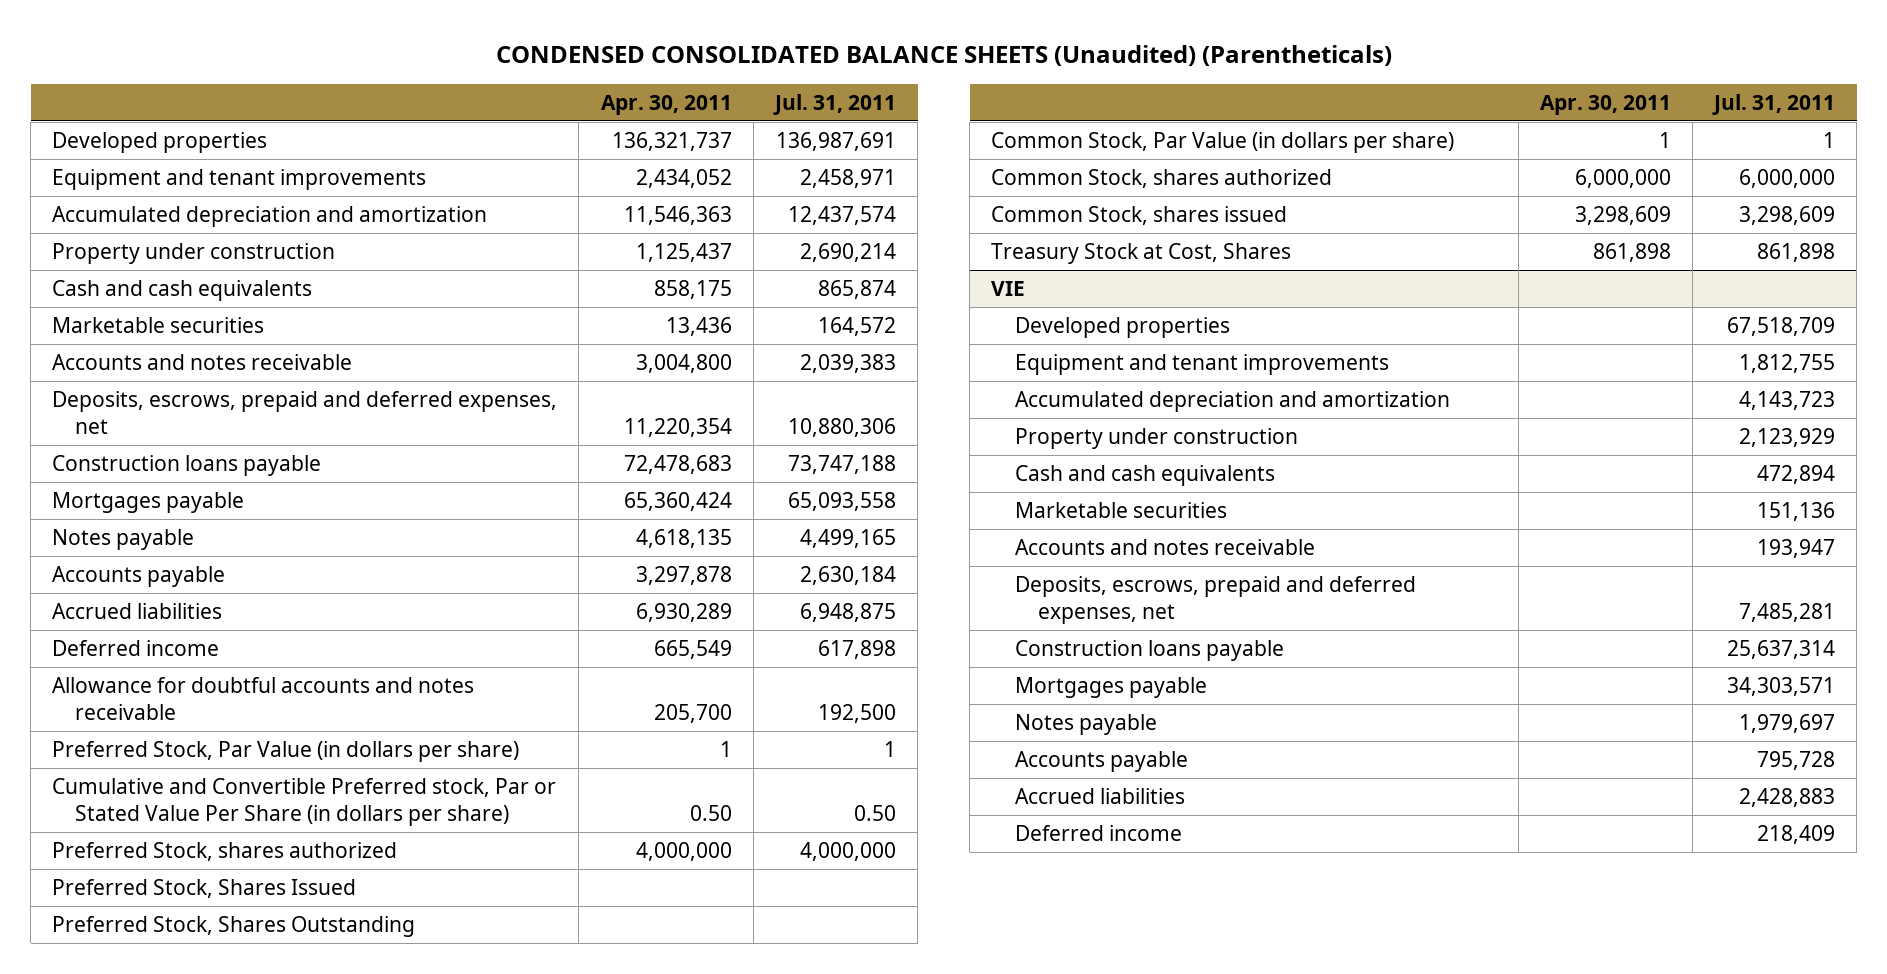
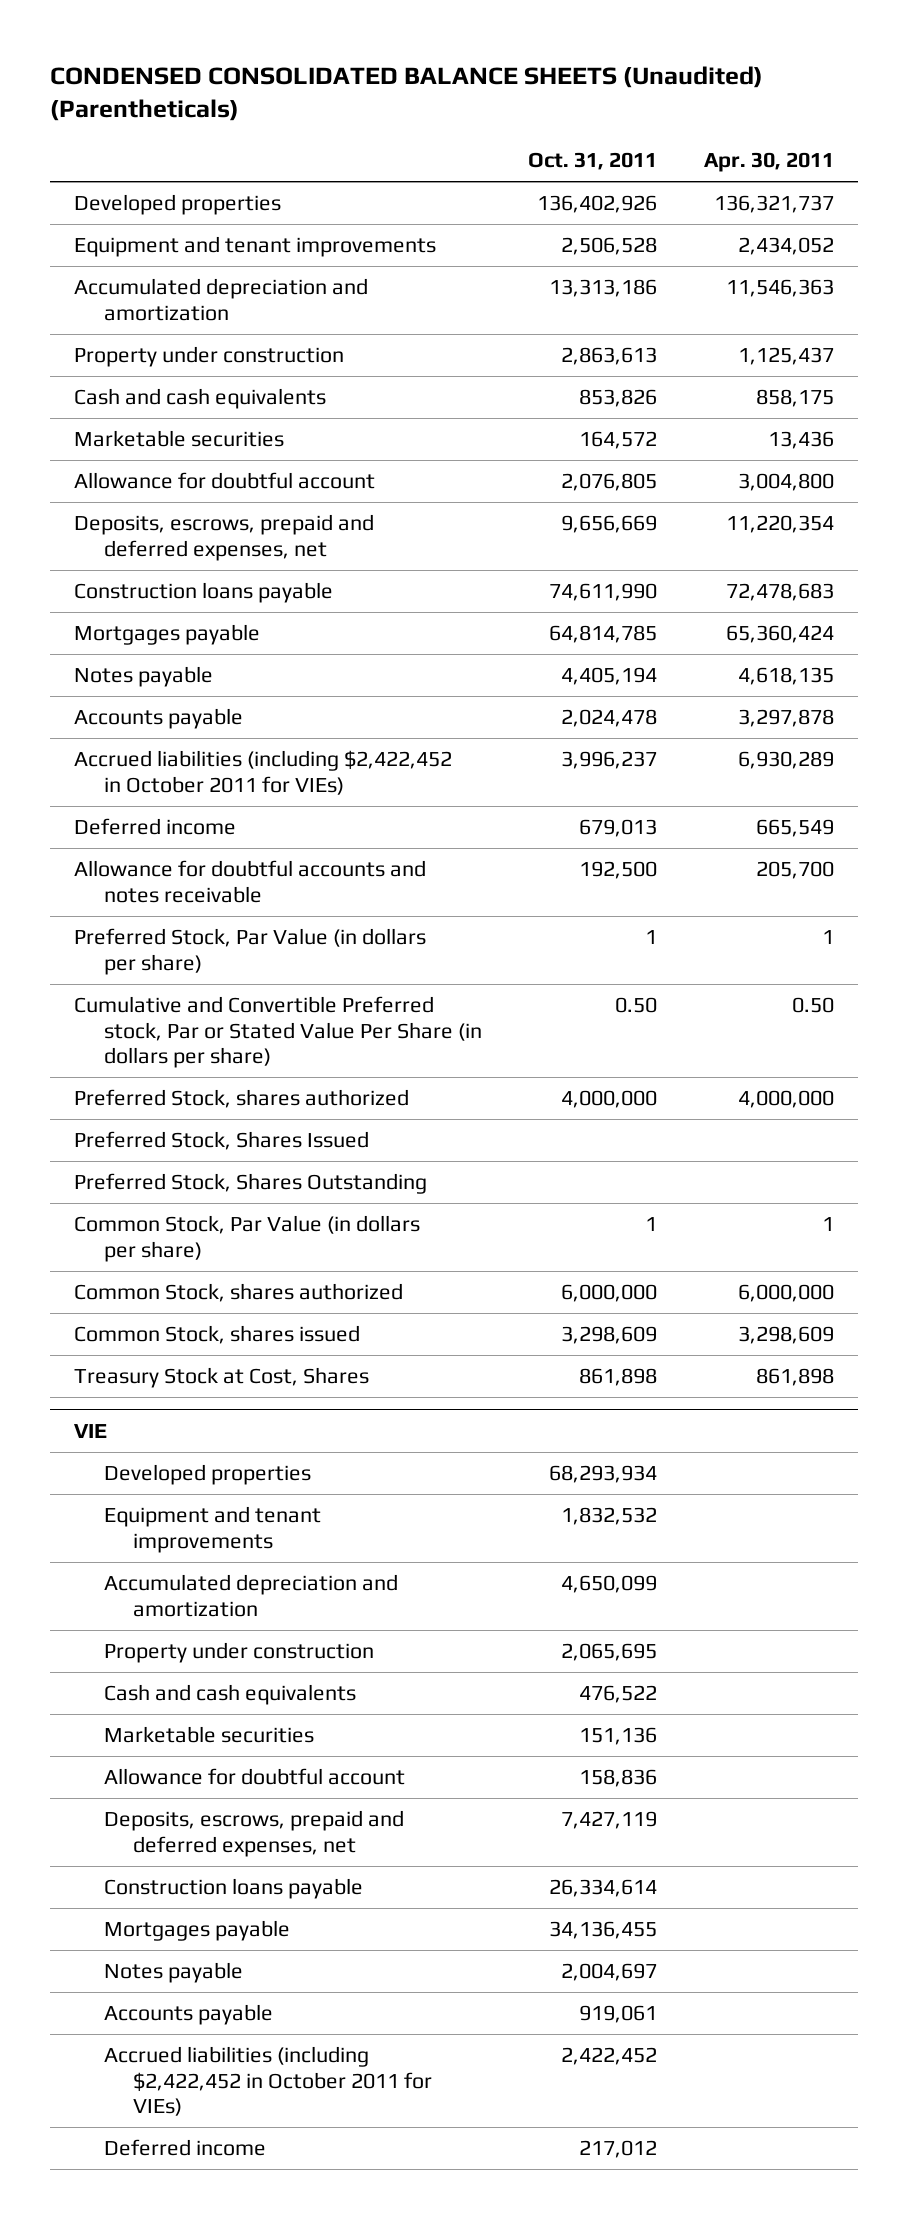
- | Apr. 30, 2011 | Jul. 31, 2011
+ | Oct. 31, 2011 | Apr. 30, 2011
- Accounts and notes receivable | 3,004,800 | 2,039,383
+ Allowance for doubtful account | 2,076,805 | 3,004,800
- Accrued liabilities | 6,930,289 | 6,948,875
+ Accrued liabilities (including $2,422,452 in October 2011 for VIEs) | 3,996,237 | 6,930,289
@ VIE
- Accounts and notes receivable | | 193,947
+ Allowance for doubtful account | 158,836 |
- Accrued liabilities | | 2,428,883
+ Accrued liabilities (including $2,422,452 in October 2011 for VIEs) | 2,422,452 |

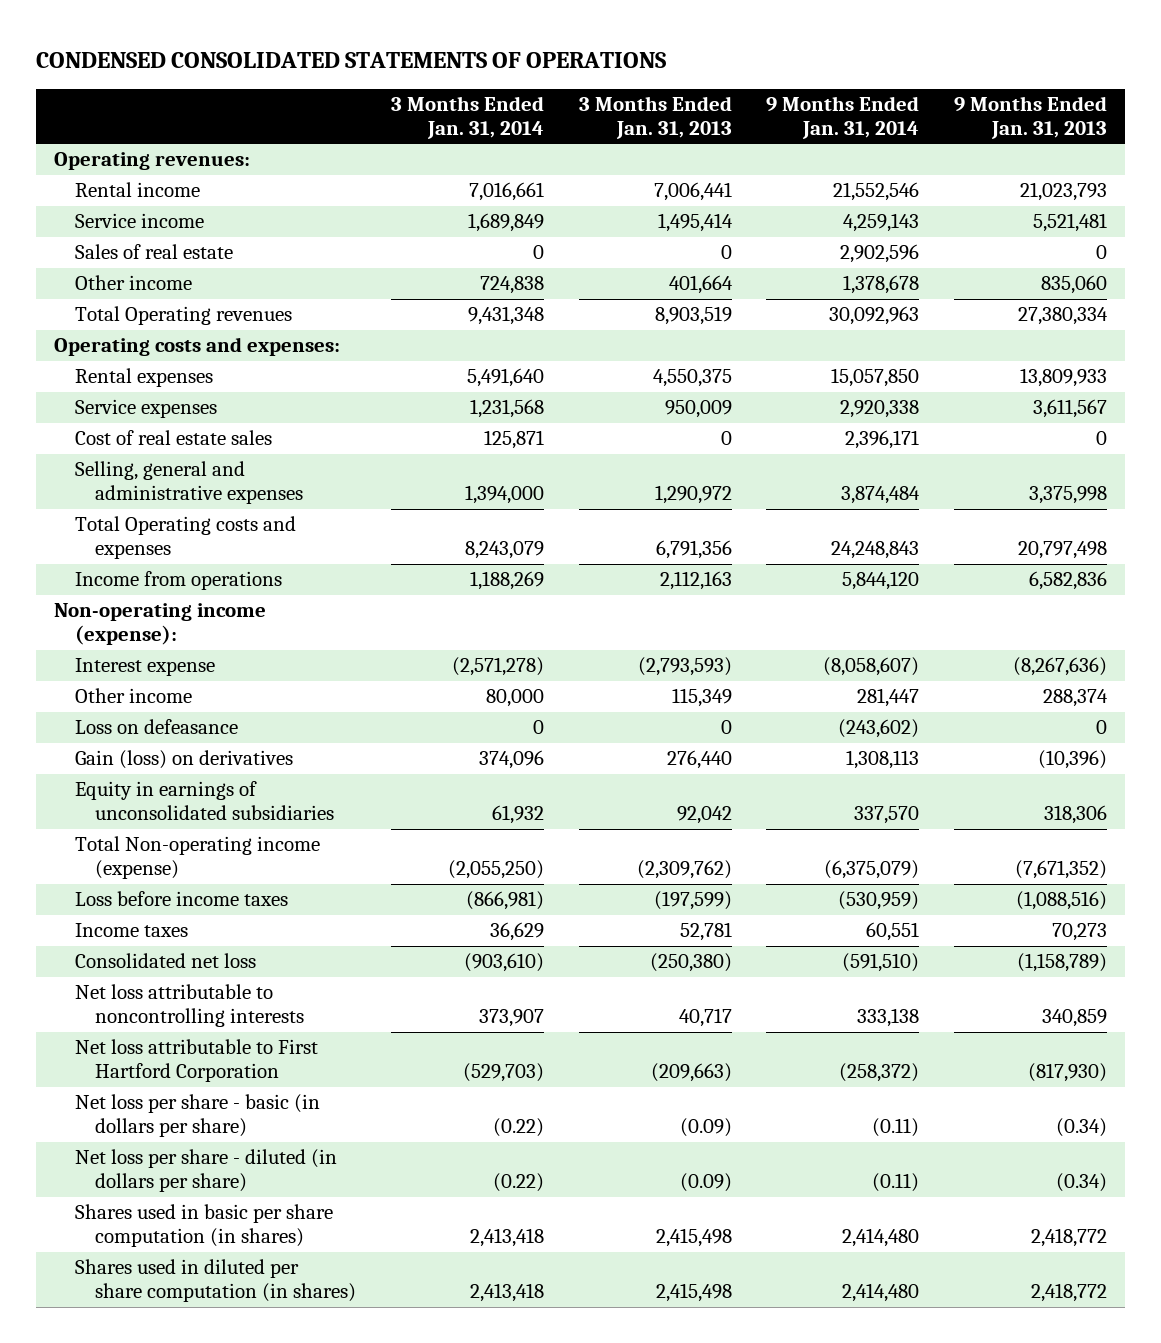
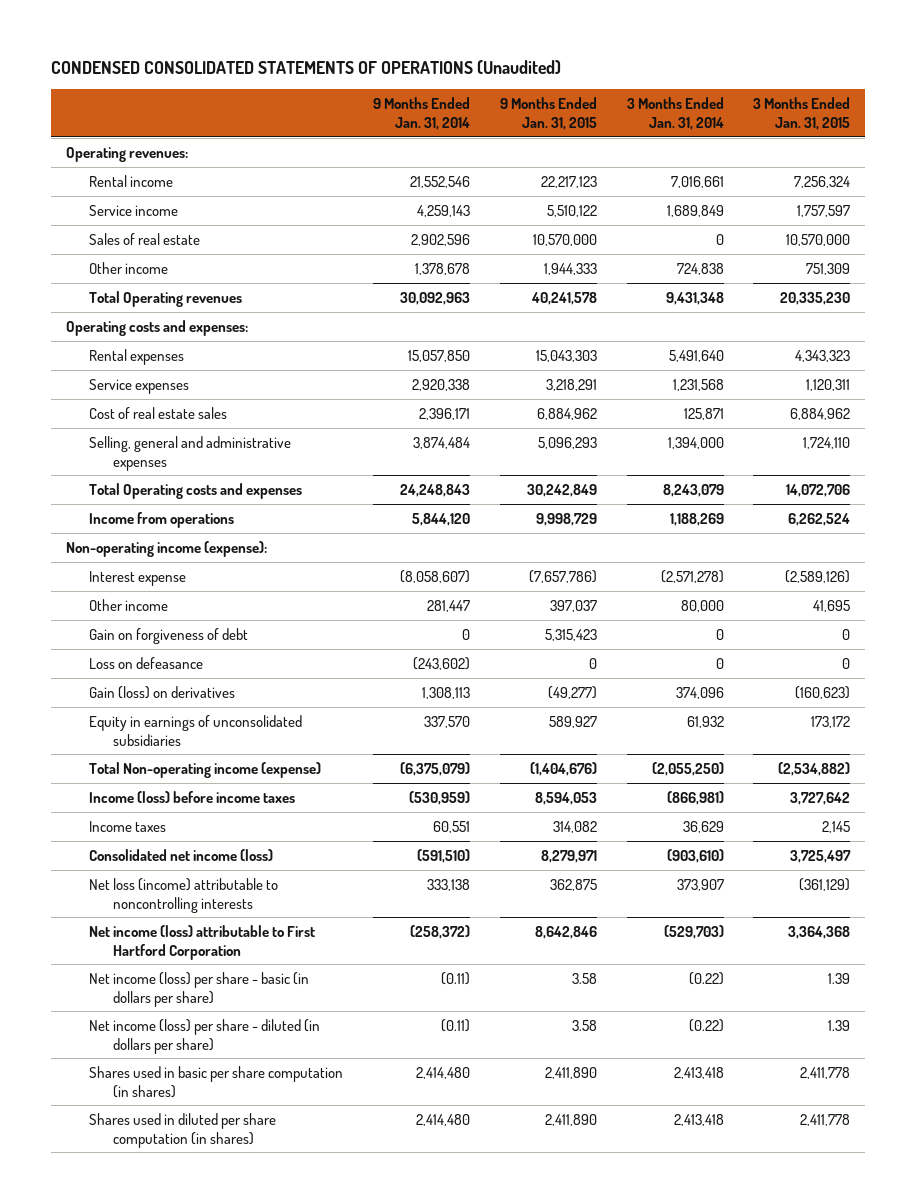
- CONDENSED CONSOLIDATED STATEMENTS OF OPERATIONS
+ CONDENSED CONSOLIDATED STATEMENTS OF OPERATIONS (Unaudited)
- | 3 Months Ended Jan. 31, 2014 | 3 Months Ended Jan. 31, 2013 | 9 Months Ended Jan. 31, 2014 | 9 Months Ended Jan. 31, 2013
+ | 9 Months Ended Jan. 31, 2014 | 9 Months Ended Jan. 31, 2015 | 3 Months Ended Jan. 31, 2014 | 3 Months Ended Jan. 31, 2015
+ Gain on forgiveness of debt | 0 | 5,315,423 | 0 | 0
- Loss before income taxes | (866,981) | (197,599) | (530,959) | (1,088,516)
+ Income (loss) before income taxes | (530,959) | 8,594,053 | (866,981) | 3,727,642
- Consolidated net loss | (903,610) | (250,380) | (591,510) | (1,158,789)
- Net loss attributable to noncontrolling interests | 373,907 | 40,717 | 333,138 | 340,859
- Net loss attributable to First Hartford Corporation | (529,703) | (209,663) | (258,372) | (817,930)
- Net loss per share - basic (in dollars per share) | (0.22) | (0.09) | (0.11) | (0.34)
- Net loss per share - diluted (in dollars per share) | (0.22) | (0.09) | (0.11) | (0.34)
+ Consolidated net income (loss) | (591,510) | 8,279,971 | (903,610) | 3,725,497
+ Net loss (income) attributable to noncontrolling interests | 333,138 | 362,875 | 373,907 | (361,129)
+ Net income (loss) attributable to First Hartford Corporation | (258,372) | 8,642,846 | (529,703) | 3,364,368
+ Net income (loss) per share - basic (in dollars per share) | (0.11) | 3.58 | (0.22) | 1.39
+ Net income (loss) per share - diluted (in dollars per share) | (0.11) | 3.58 | (0.22) | 1.39

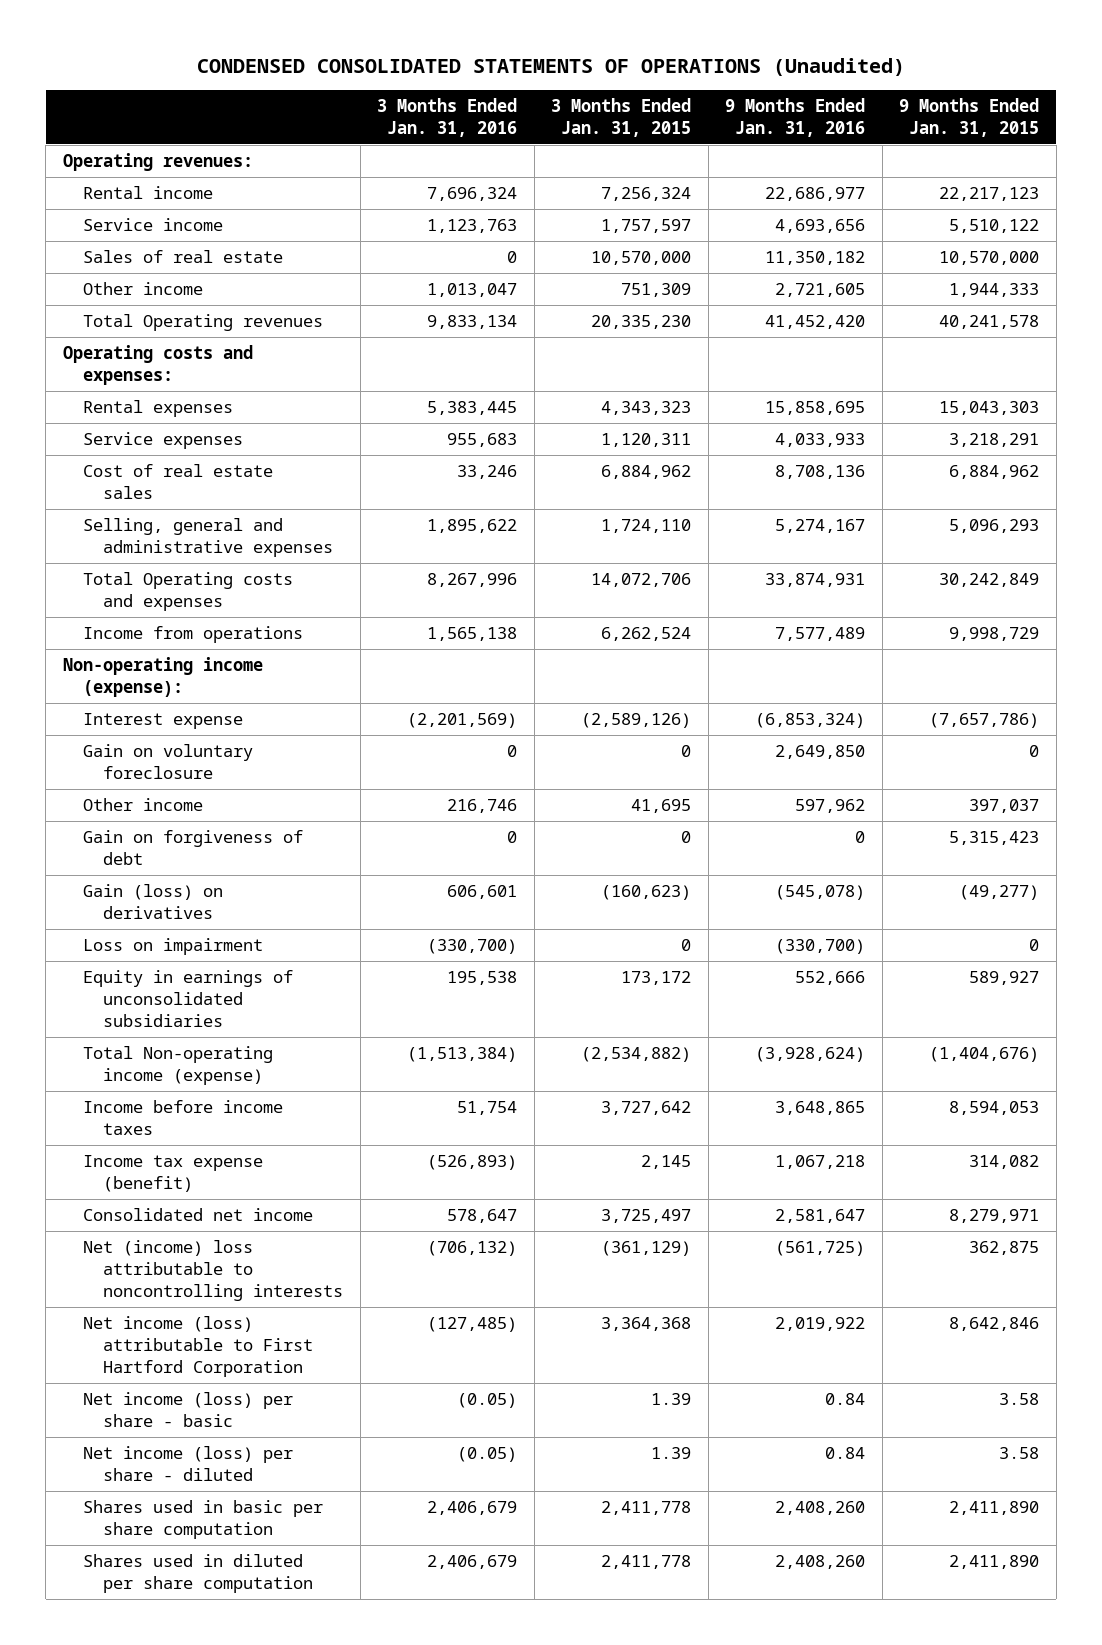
- | 9 Months Ended Jan. 31, 2014 | 9 Months Ended Jan. 31, 2015 | 3 Months Ended Jan. 31, 2014 | 3 Months Ended Jan. 31, 2015
+ | 3 Months Ended Jan. 31, 2016 | 3 Months Ended Jan. 31, 2015 | 9 Months Ended Jan. 31, 2016 | 9 Months Ended Jan. 31, 2015
+ Gain on voluntary foreclosure | 0 | 0 | 2,649,850 | 0
- Loss on defeasance | (243,602) | 0 | 0 | 0
+ Loss on impairment | (330,700) | 0 | (330,700) | 0
- Income (loss) before income taxes | (530,959) | 8,594,053 | (866,981) | 3,727,642
- Income taxes | 60,551 | 314,082 | 36,629 | 2,145
- Consolidated net income (loss) | (591,510) | 8,279,971 | (903,610) | 3,725,497
- Net loss (income) attributable to noncontrolling interests | 333,138 | 362,875 | 373,907 | (361,129)
+ Income before income taxes | 51,754 | 3,727,642 | 3,648,865 | 8,594,053
+ Income tax expense (benefit) | (526,893) | 2,145 | 1,067,218 | 314,082
+ Consolidated net income | 578,647 | 3,725,497 | 2,581,647 | 8,279,971
+ Net (income) loss attributable to noncontrolling interests | (706,132) | (361,129) | (561,725) | 362,875
- Net income (loss) per share - basic (in dollars per share) | (0.11) | 3.58 | (0.22) | 1.39
- Net income (loss) per share - diluted (in dollars per share) | (0.11) | 3.58 | (0.22) | 1.39
- Shares used in basic per share computation (in shares) | 2,414,480 | 2,411,890 | 2,413,418 | 2,411,778
- Shares used in diluted per share computation (in shares) | 2,414,480 | 2,411,890 | 2,413,418 | 2,411,778
+ Net income (loss) per share - basic | (0.05) | 1.39 | 0.84 | 3.58
+ Net income (loss) per share - diluted | (0.05) | 1.39 | 0.84 | 3.58
+ Shares used in basic per share computation | 2,406,679 | 2,411,778 | 2,408,260 | 2,411,890
+ Shares used in diluted per share computation | 2,406,679 | 2,411,778 | 2,408,260 | 2,411,890

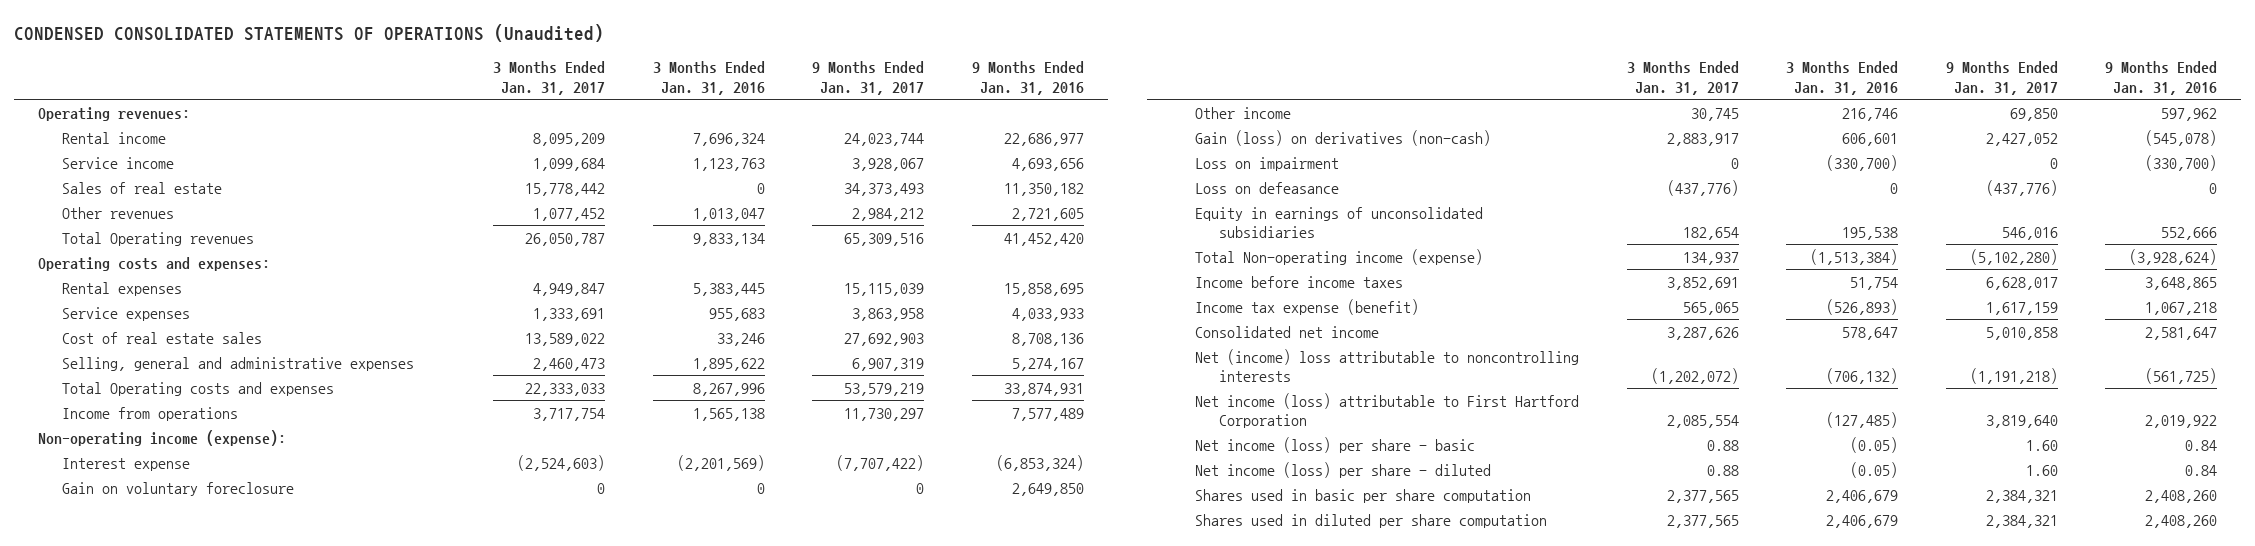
- | 3 Months Ended Jan. 31, 2016 | 3 Months Ended Jan. 31, 2015 | 9 Months Ended Jan. 31, 2016 | 9 Months Ended Jan. 31, 2015
+ | 3 Months Ended Jan. 31, 2017 | 3 Months Ended Jan. 31, 2016 | 9 Months Ended Jan. 31, 2017 | 9 Months Ended Jan. 31, 2016
- Other income | 1,013,047 | 751,309 | 2,721,605 | 1,944,333
+ Other revenues | 1,077,452 | 1,013,047 | 2,984,212 | 2,721,605
- Gain on forgiveness of debt | 0 | 0 | 0 | 5,315,423
- Gain (loss) on derivatives | 606,601 | (160,623) | (545,078) | (49,277)
+ Gain (loss) on derivatives (non-cash) | 2,883,917 | 606,601 | 2,427,052 | (545,078)
+ Loss on defeasance | (437,776) | 0 | (437,776) | 0

